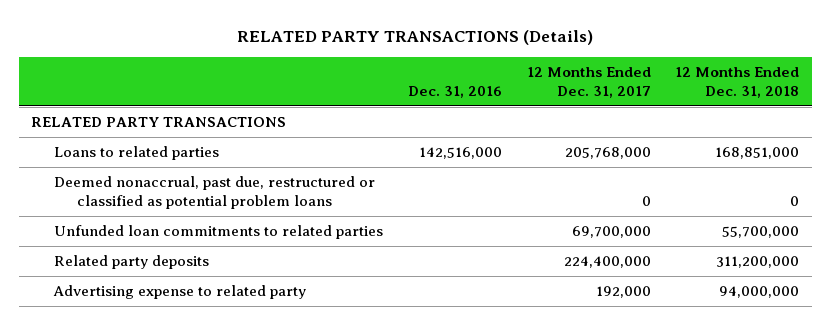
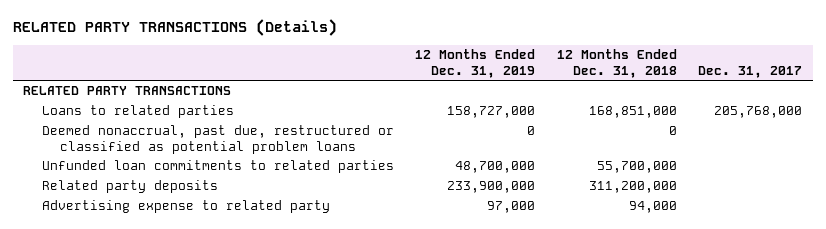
- | Dec. 31, 2016 | 12 Months Ended Dec. 31, 2017 | 12 Months Ended Dec. 31, 2018
+ | 12 Months Ended Dec. 31, 2019 | 12 Months Ended Dec. 31, 2018 | Dec. 31, 2017
- Advertising expense to related party | | 192,000 | 94,000,000
+ Advertising expense to related party | 97,000 | 94,000 |

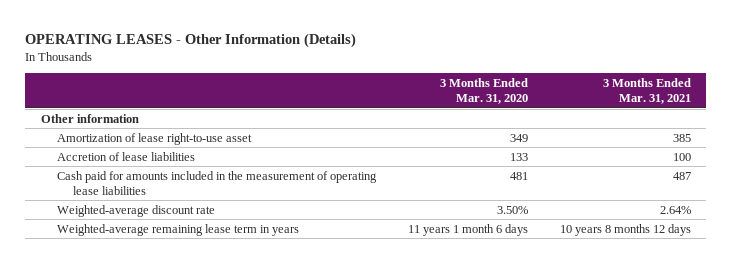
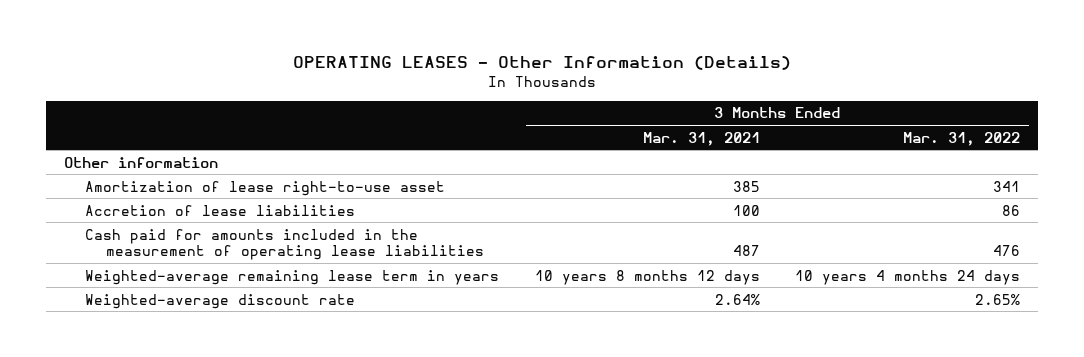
- | 3 Months Ended Mar. 31, 2020 | 3 Months Ended Mar. 31, 2021
+ | 3 Months Ended Mar. 31, 2021 | 3 Months Ended Mar. 31, 2022
moved down: Weighted-average discount rate | 2.64% | 2.65%

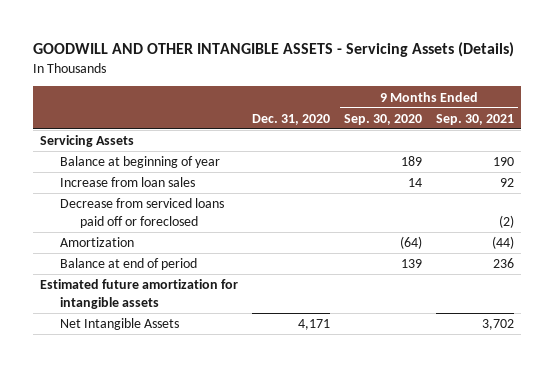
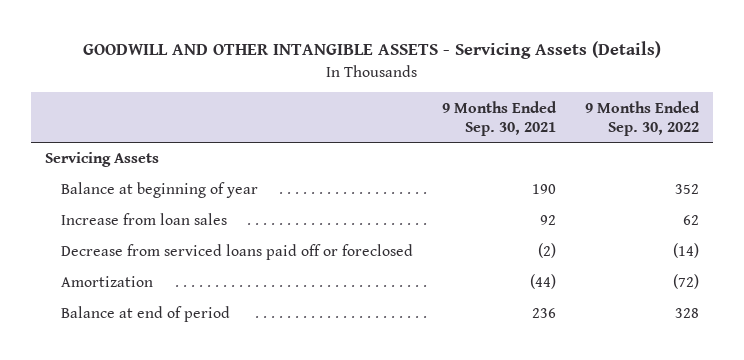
- | Dec. 31, 2020 | 9 Months Ended Sep. 30, 2020 | 9 Months Ended Sep. 30, 2021
+ | 9 Months Ended Sep. 30, 2021 | 9 Months Ended Sep. 30, 2022
- Estimated future amortization for intangible assets
- Net Intangible Assets | 4,171 | | 3,702

